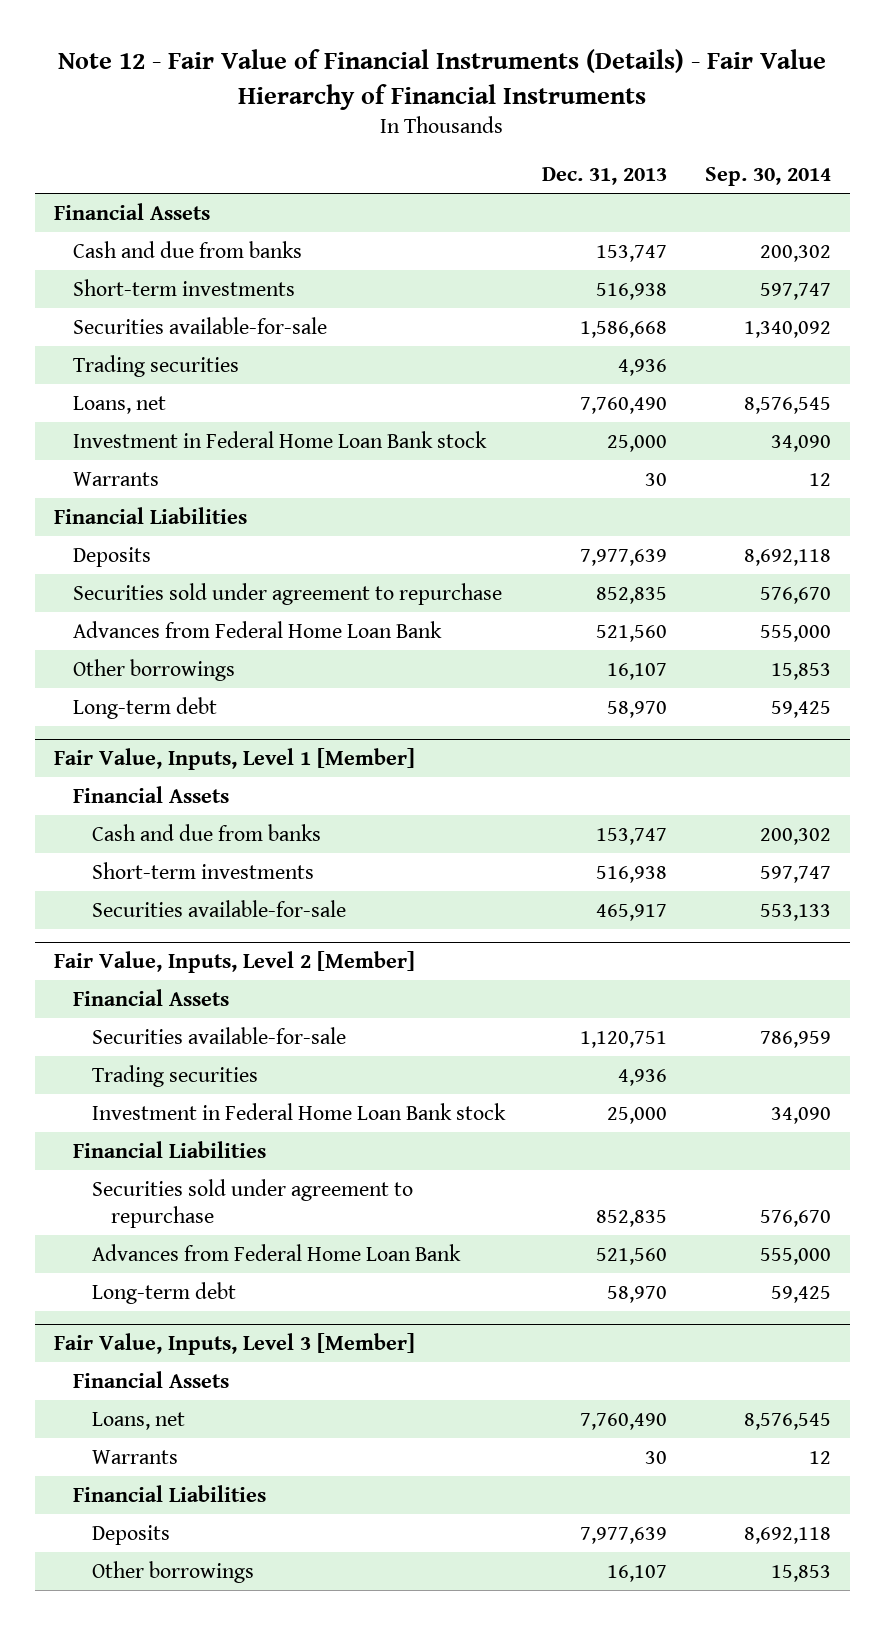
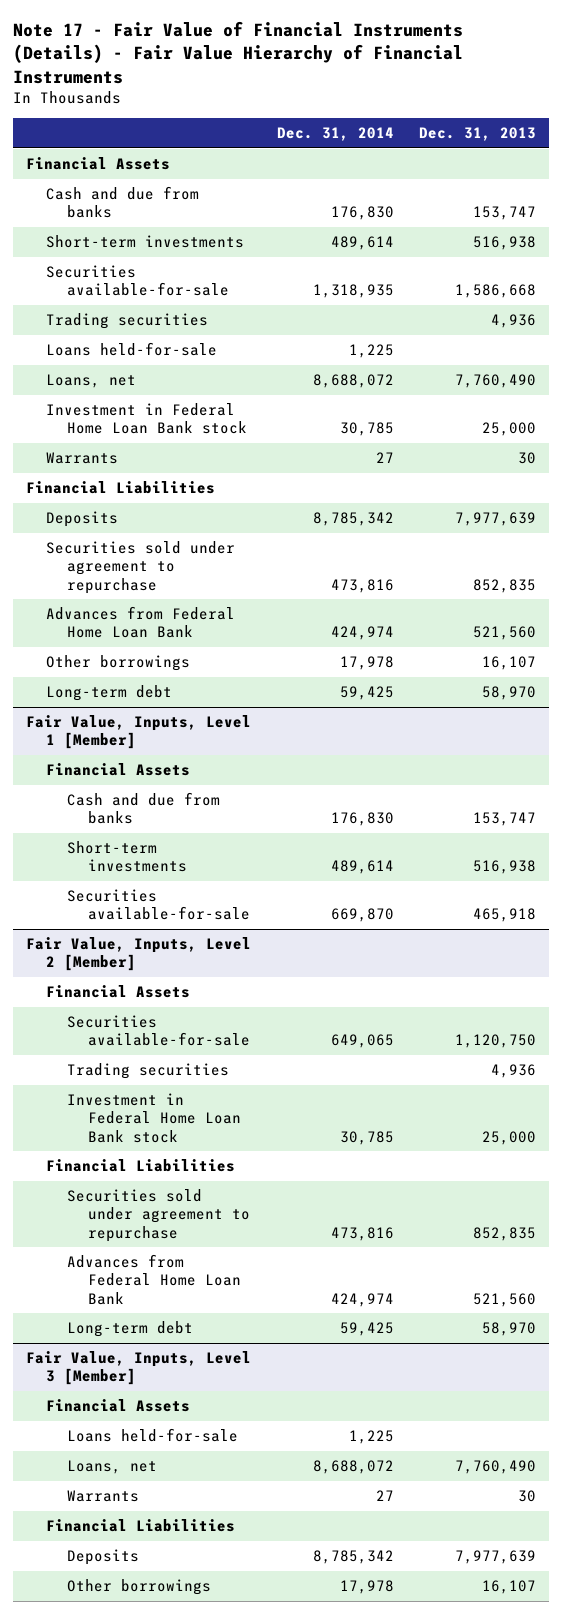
- Note 12 - Fair Value of Financial Instruments (Details) - Fair Value Hierarchy of Financial Instruments
+ Note 17 - Fair Value of Financial Instruments (Details) - Fair Value Hierarchy of Financial Instruments
- | Dec. 31, 2013 | Sep. 30, 2014
+ | Dec. 31, 2014 | Dec. 31, 2013
+ Loans held-for-sale | 1,225 |
@ Fair Value, Inputs, Level 1 [Member]
- Securities available-for-sale | 465,917 | 553,133
+ Securities available-for-sale | 669,870 | 465,918
@ Fair Value, Inputs, Level 2 [Member]
- Securities available-for-sale | 1,120,751 | 786,959
+ Securities available-for-sale | 649,065 | 1,120,750
@ Fair Value, Inputs, Level 3 [Member]
+ Loans held-for-sale | 1,225 |

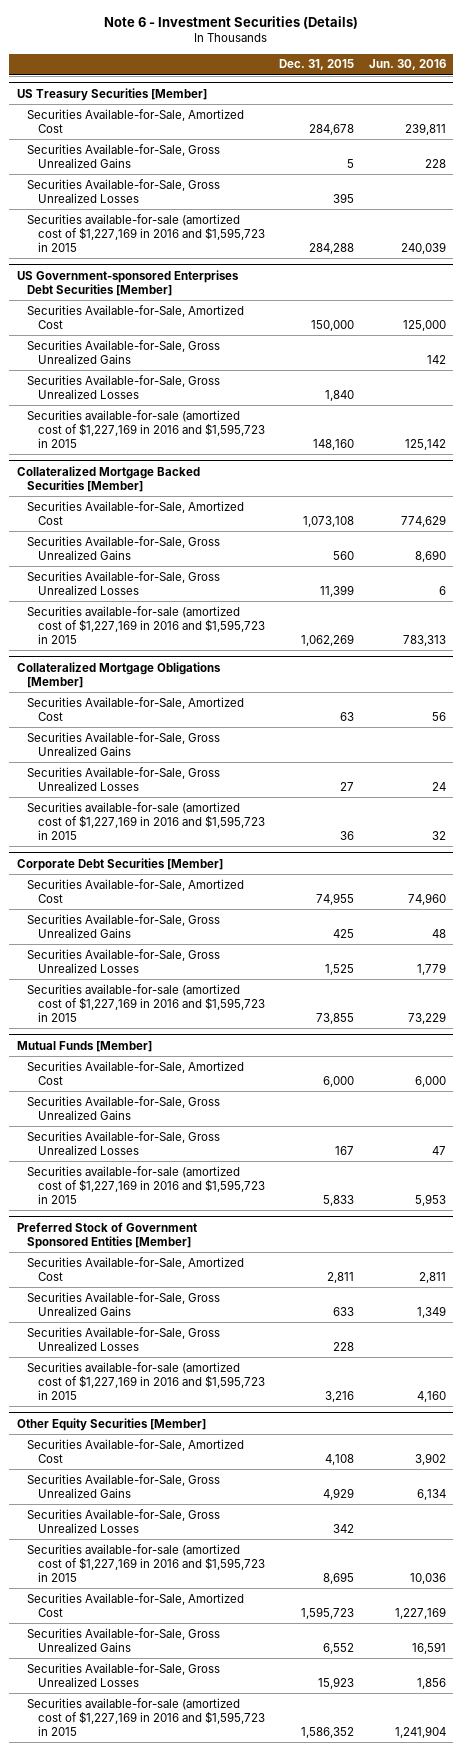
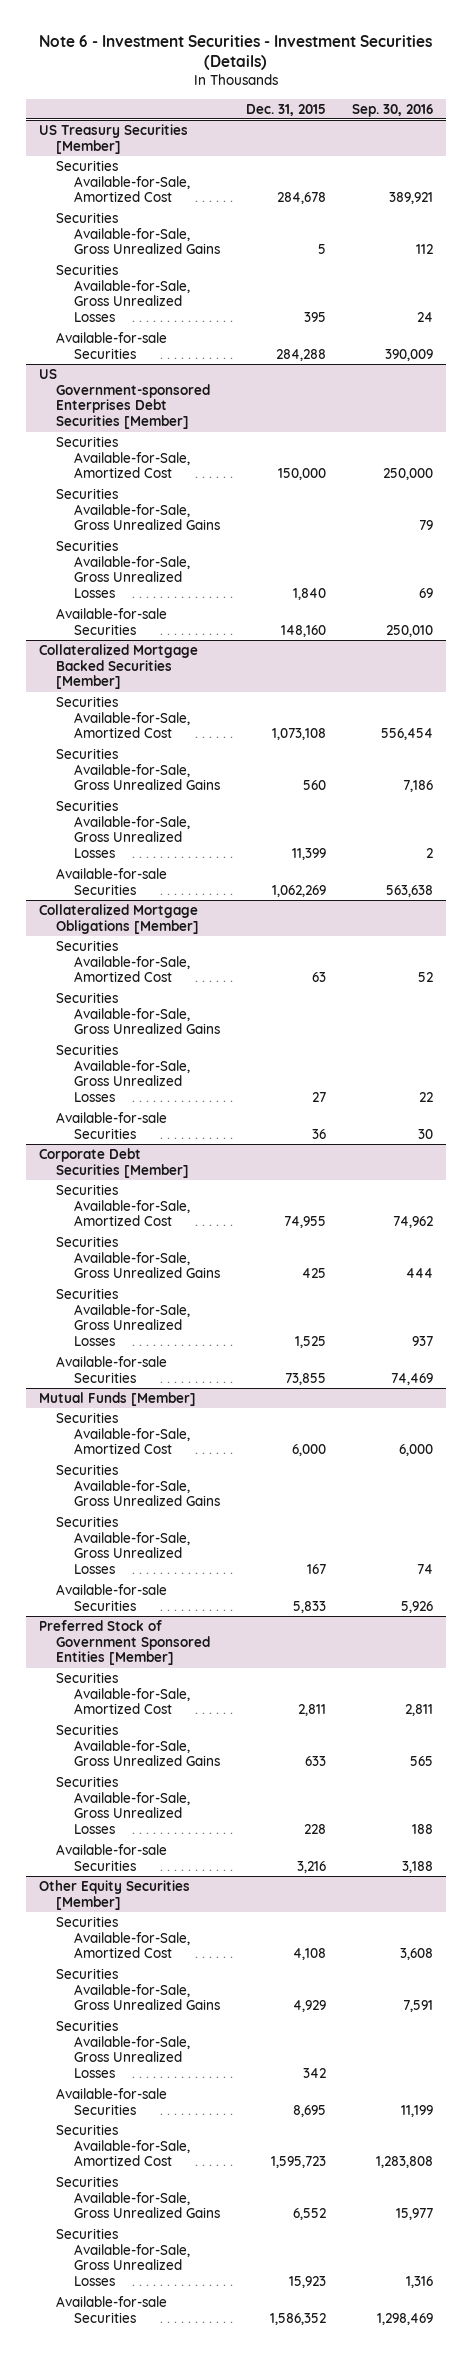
- Note 6 - Investment Securities (Details)
+ Note 6 - Investment Securities - Investment Securities (Details)
- | Dec. 31, 2015 | Jun. 30, 2016
+ | Dec. 31, 2015 | Sep. 30, 2016
@ US Treasury Securities [Member]
- Securities available-for-sale (amortized cost of $1,227,169 in 2016 and $1,595,723 in 2015 | 284,288 | 240,039
+ Available-for-sale Securities | 284,288 | 390,009
@ US Government-sponsored Enterprises Debt Securities [Member]
- Securities available-for-sale (amortized cost of $1,227,169 in 2016 and $1,595,723 in 2015 | 148,160 | 125,142
+ Available-for-sale Securities | 148,160 | 250,010
@ Collateralized Mortgage Backed Securities [Member]
- Securities available-for-sale (amortized cost of $1,227,169 in 2016 and $1,595,723 in 2015 | 1,062,269 | 783,313
+ Available-for-sale Securities | 1,062,269 | 563,638
@ Collateralized Mortgage Obligations [Member]
- Securities available-for-sale (amortized cost of $1,227,169 in 2016 and $1,595,723 in 2015 | 36 | 32
+ Available-for-sale Securities | 36 | 30
@ Corporate Debt Securities [Member]
- Securities available-for-sale (amortized cost of $1,227,169 in 2016 and $1,595,723 in 2015 | 73,855 | 73,229
+ Available-for-sale Securities | 73,855 | 74,469
@ Mutual Funds [Member]
- Securities available-for-sale (amortized cost of $1,227,169 in 2016 and $1,595,723 in 2015 | 5,833 | 5,953
+ Available-for-sale Securities | 5,833 | 5,926
@ Preferred Stock of Government Sponsored Entities [Member]
- Securities available-for-sale (amortized cost of $1,227,169 in 2016 and $1,595,723 in 2015 | 3,216 | 4,160
+ Available-for-sale Securities | 3,216 | 3,188
@ Other Equity Securities [Member]
- Securities available-for-sale (amortized cost of $1,227,169 in 2016 and $1,595,723 in 2015 | 8,695 | 10,036
+ Available-for-sale Securities | 8,695 | 11,199
- Securities available-for-sale (amortized cost of $1,227,169 in 2016 and $1,595,723 in 2015 | 1,586,352 | 1,241,904
+ Available-for-sale Securities | 1,586,352 | 1,298,469

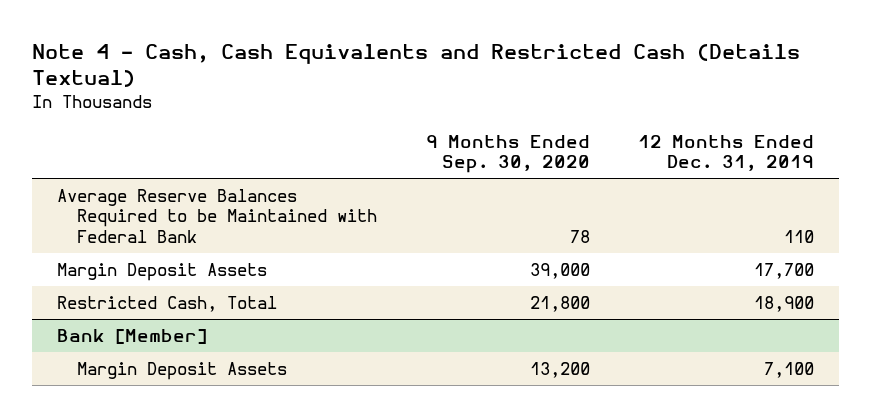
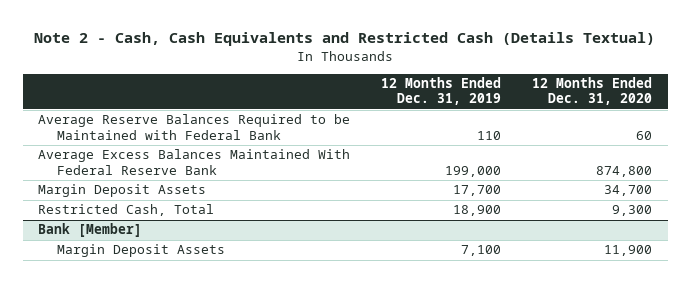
- Note 4 - Cash, Cash Equivalents and Restricted Cash (Details Textual)
+ Note 2 - Cash, Cash Equivalents and Restricted Cash (Details Textual)
- | 9 Months Ended Sep. 30, 2020 | 12 Months Ended Dec. 31, 2019
+ | 12 Months Ended Dec. 31, 2019 | 12 Months Ended Dec. 31, 2020
+ Average Excess Balances Maintained With Federal Reserve Bank | 199,000 | 874,800

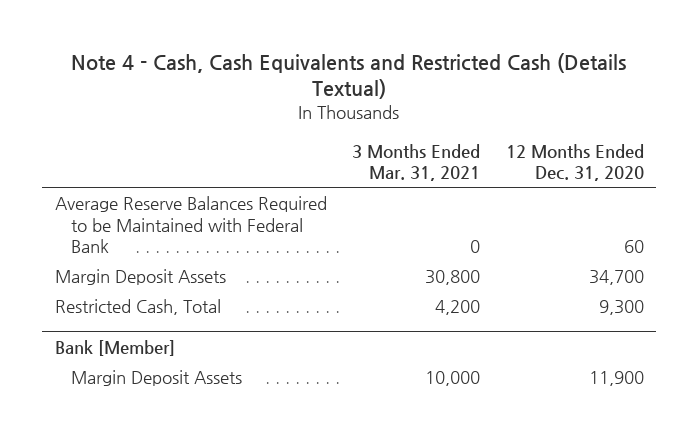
- Note 2 - Cash, Cash Equivalents and Restricted Cash (Details Textual)
+ Note 4 - Cash, Cash Equivalents and Restricted Cash (Details Textual)
- | 12 Months Ended Dec. 31, 2019 | 12 Months Ended Dec. 31, 2020
+ | 3 Months Ended Mar. 31, 2021 | 12 Months Ended Dec. 31, 2020
- Average Excess Balances Maintained With Federal Reserve Bank | 199,000 | 874,800

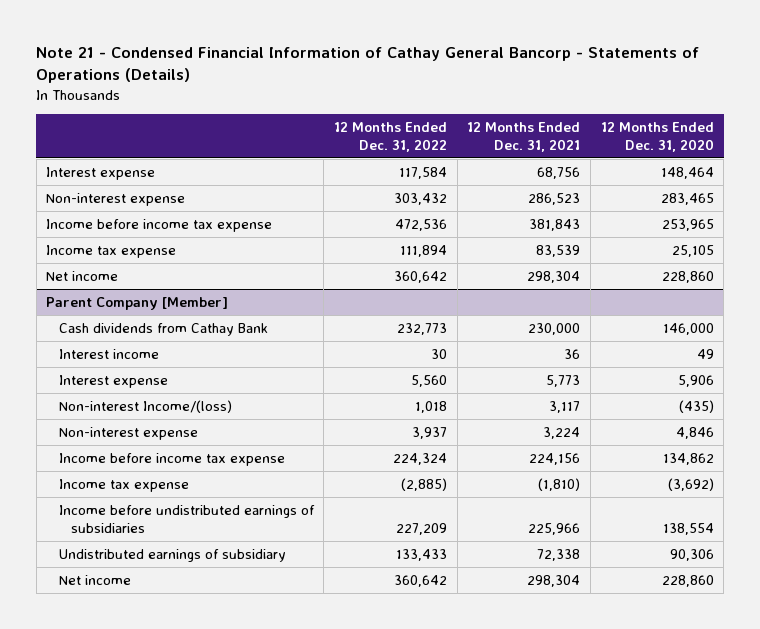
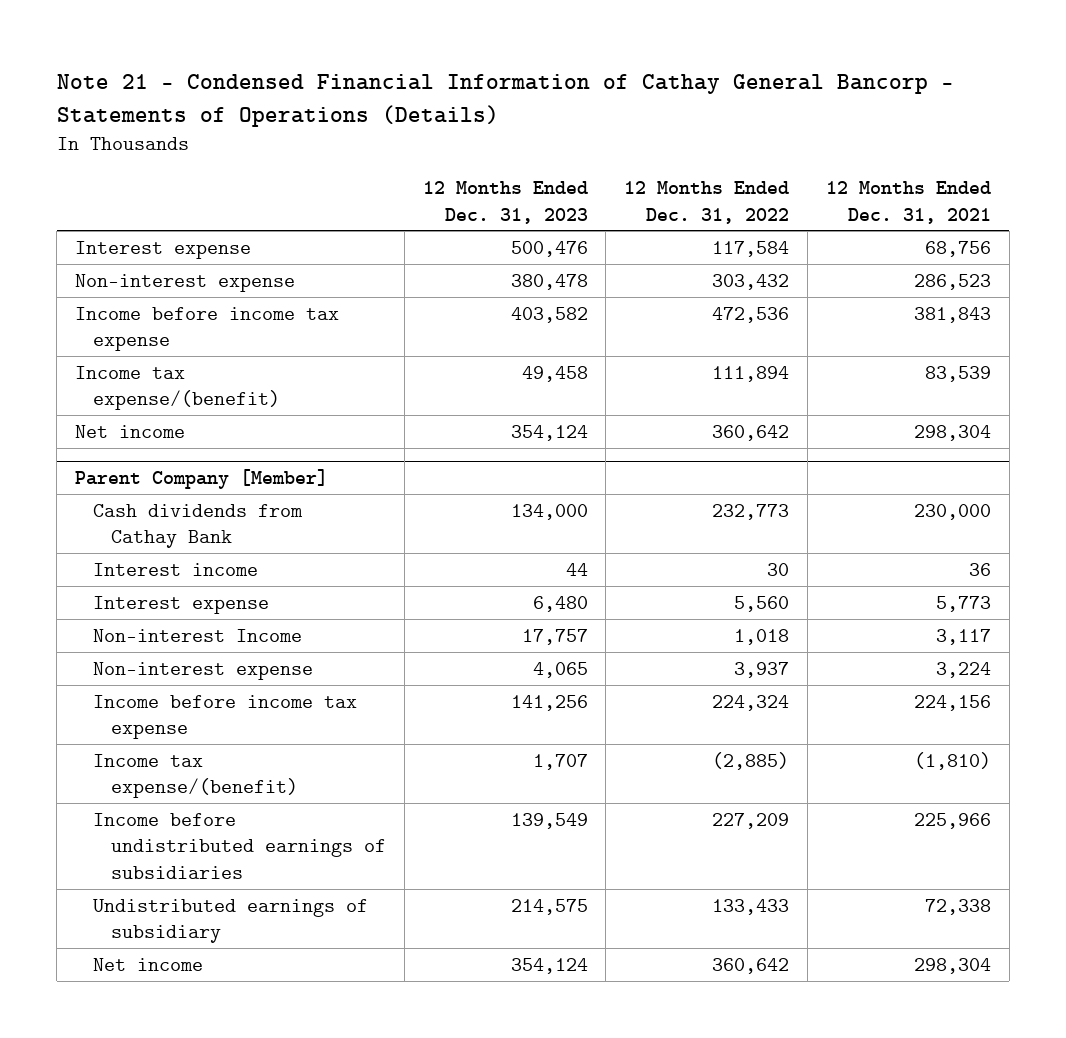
- | 12 Months Ended Dec. 31, 2022 | 12 Months Ended Dec. 31, 2021 | 12 Months Ended Dec. 31, 2020
+ | 12 Months Ended Dec. 31, 2023 | 12 Months Ended Dec. 31, 2022 | 12 Months Ended Dec. 31, 2021
- Income tax expense | 111,894 | 83,539 | 25,105
+ Income tax expense/(benefit) | 49,458 | 111,894 | 83,539
@ Parent Company [Member]
- Non-interest Income/(loss) | 1,018 | 3,117 | (435)
+ Non-interest Income | 17,757 | 1,018 | 3,117
- Income tax expense | (2,885) | (1,810) | (3,692)
+ Income tax expense/(benefit) | 1,707 | (2,885) | (1,810)

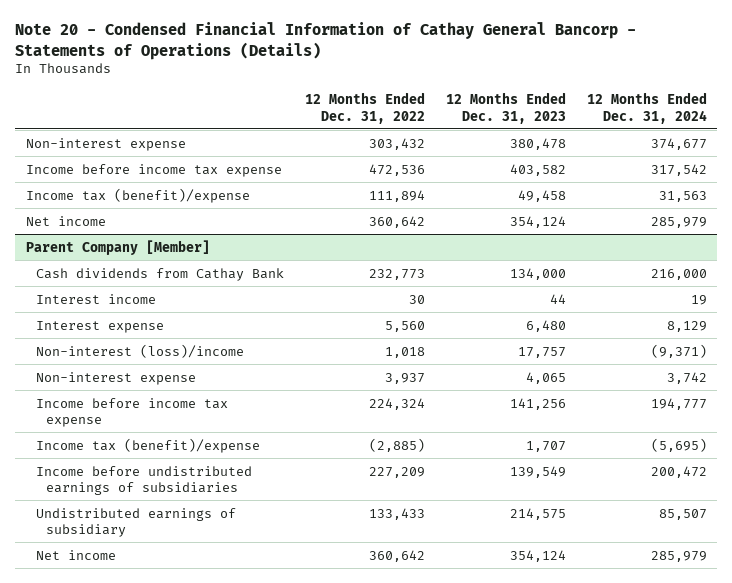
- Note 21 - Condensed Financial Information of Cathay General Bancorp - Statements of Operations (Details)
+ Note 20 - Condensed Financial Information of Cathay General Bancorp - Statements of Operations (Details)
- | 12 Months Ended Dec. 31, 2023 | 12 Months Ended Dec. 31, 2022 | 12 Months Ended Dec. 31, 2021
+ | 12 Months Ended Dec. 31, 2022 | 12 Months Ended Dec. 31, 2023 | 12 Months Ended Dec. 31, 2024
- Interest expense | 500,476 | 117,584 | 68,756
- Income tax expense/(benefit) | 49,458 | 111,894 | 83,539
+ Income tax (benefit)/expense | 111,894 | 49,458 | 31,563
@ Parent Company [Member]
- Non-interest Income | 17,757 | 1,018 | 3,117
+ Non-interest (loss)/income | 1,018 | 17,757 | (9,371)
- Income tax expense/(benefit) | 1,707 | (2,885) | (1,810)
+ Income tax (benefit)/expense | (2,885) | 1,707 | (5,695)

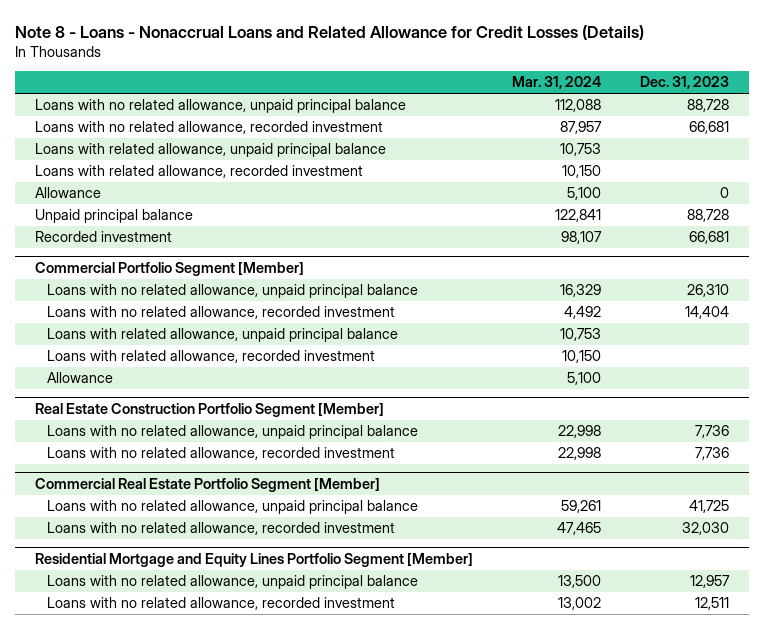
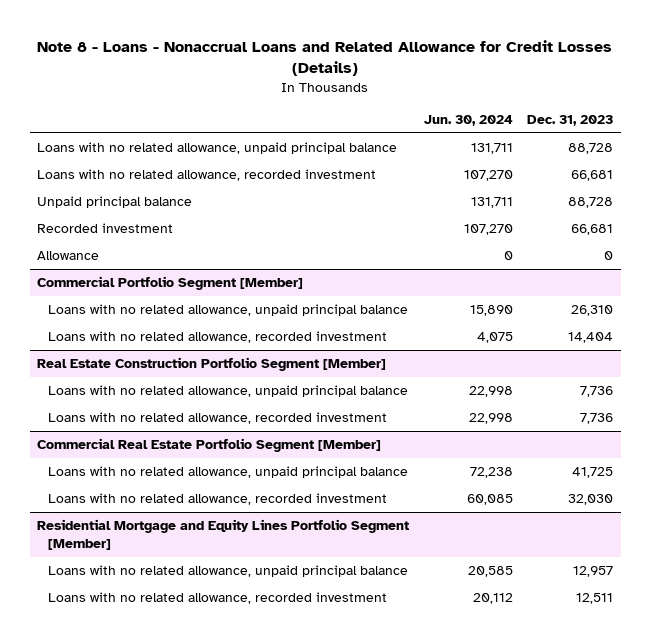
- | Mar. 31, 2024 | Dec. 31, 2023
+ | Jun. 30, 2024 | Dec. 31, 2023
- Loans with related allowance, unpaid principal balance | 10,753 |
- Loans with related allowance, recorded investment | 10,150 |
moved down: Allowance | 0 | 0
@ Commercial Portfolio Segment [Member]
- Loans with related allowance, unpaid principal balance | 10,753 |
- Loans with related allowance, recorded investment | 10,150 |
- Allowance | 5,100 |

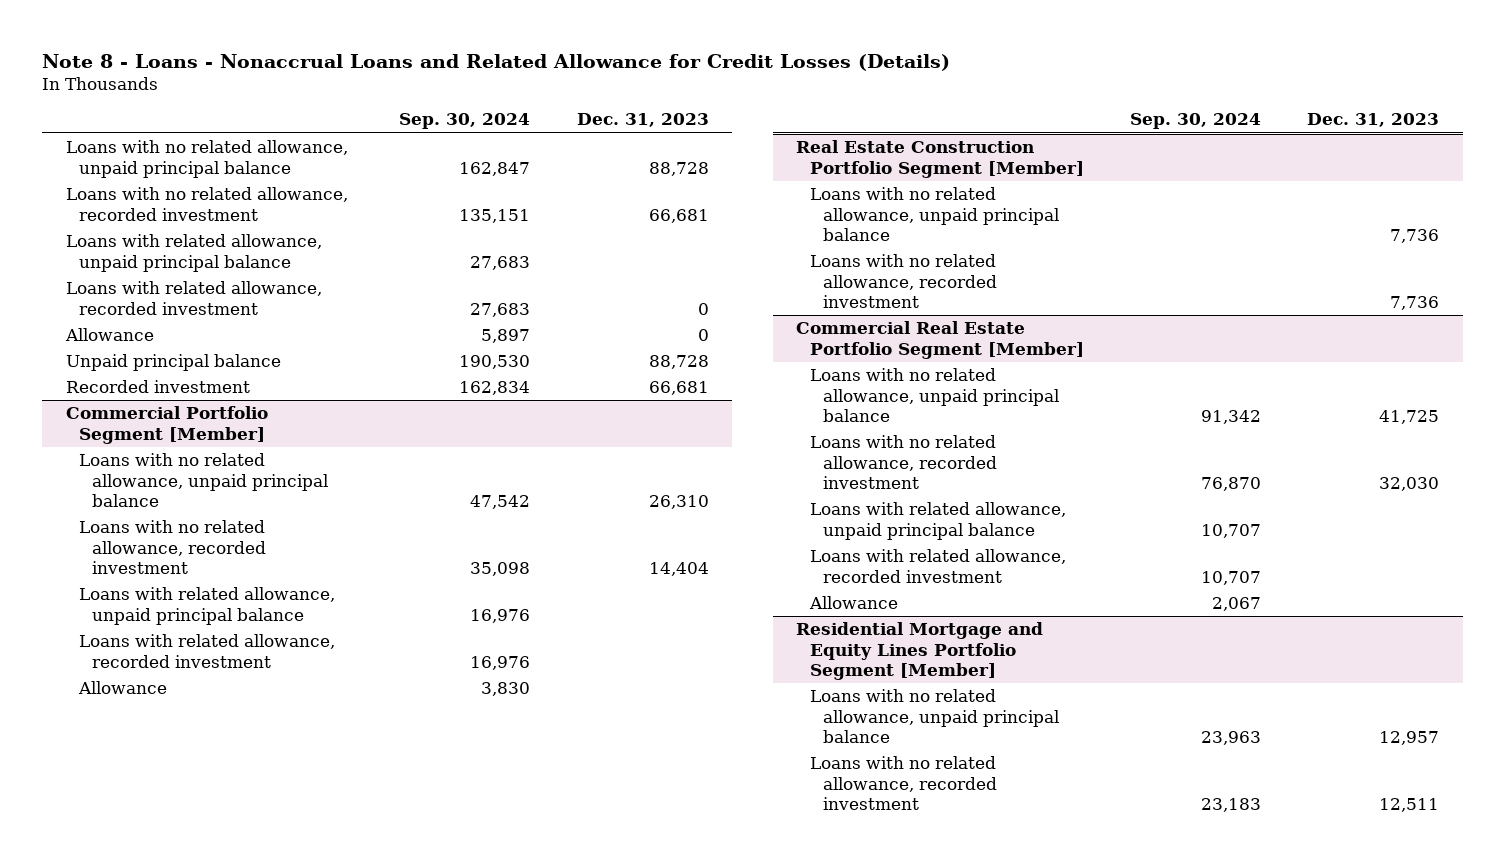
- | Jun. 30, 2024 | Dec. 31, 2023
+ | Sep. 30, 2024 | Dec. 31, 2023
+ Loans with related allowance, unpaid principal balance | 27,683 |
+ Loans with related allowance, recorded investment | 27,683 | 0
moved up: Allowance | 5,897 | 0
@ Commercial Portfolio Segment [Member]
+ Loans with related allowance, unpaid principal balance | 16,976 |
+ Loans with related allowance, recorded investment | 16,976 |
+ Allowance | 3,830 |
@ Commercial Real Estate Portfolio Segment [Member]
+ Loans with related allowance, unpaid principal balance | 10,707 |
+ Loans with related allowance, recorded investment | 10,707 |
+ Allowance | 2,067 |

